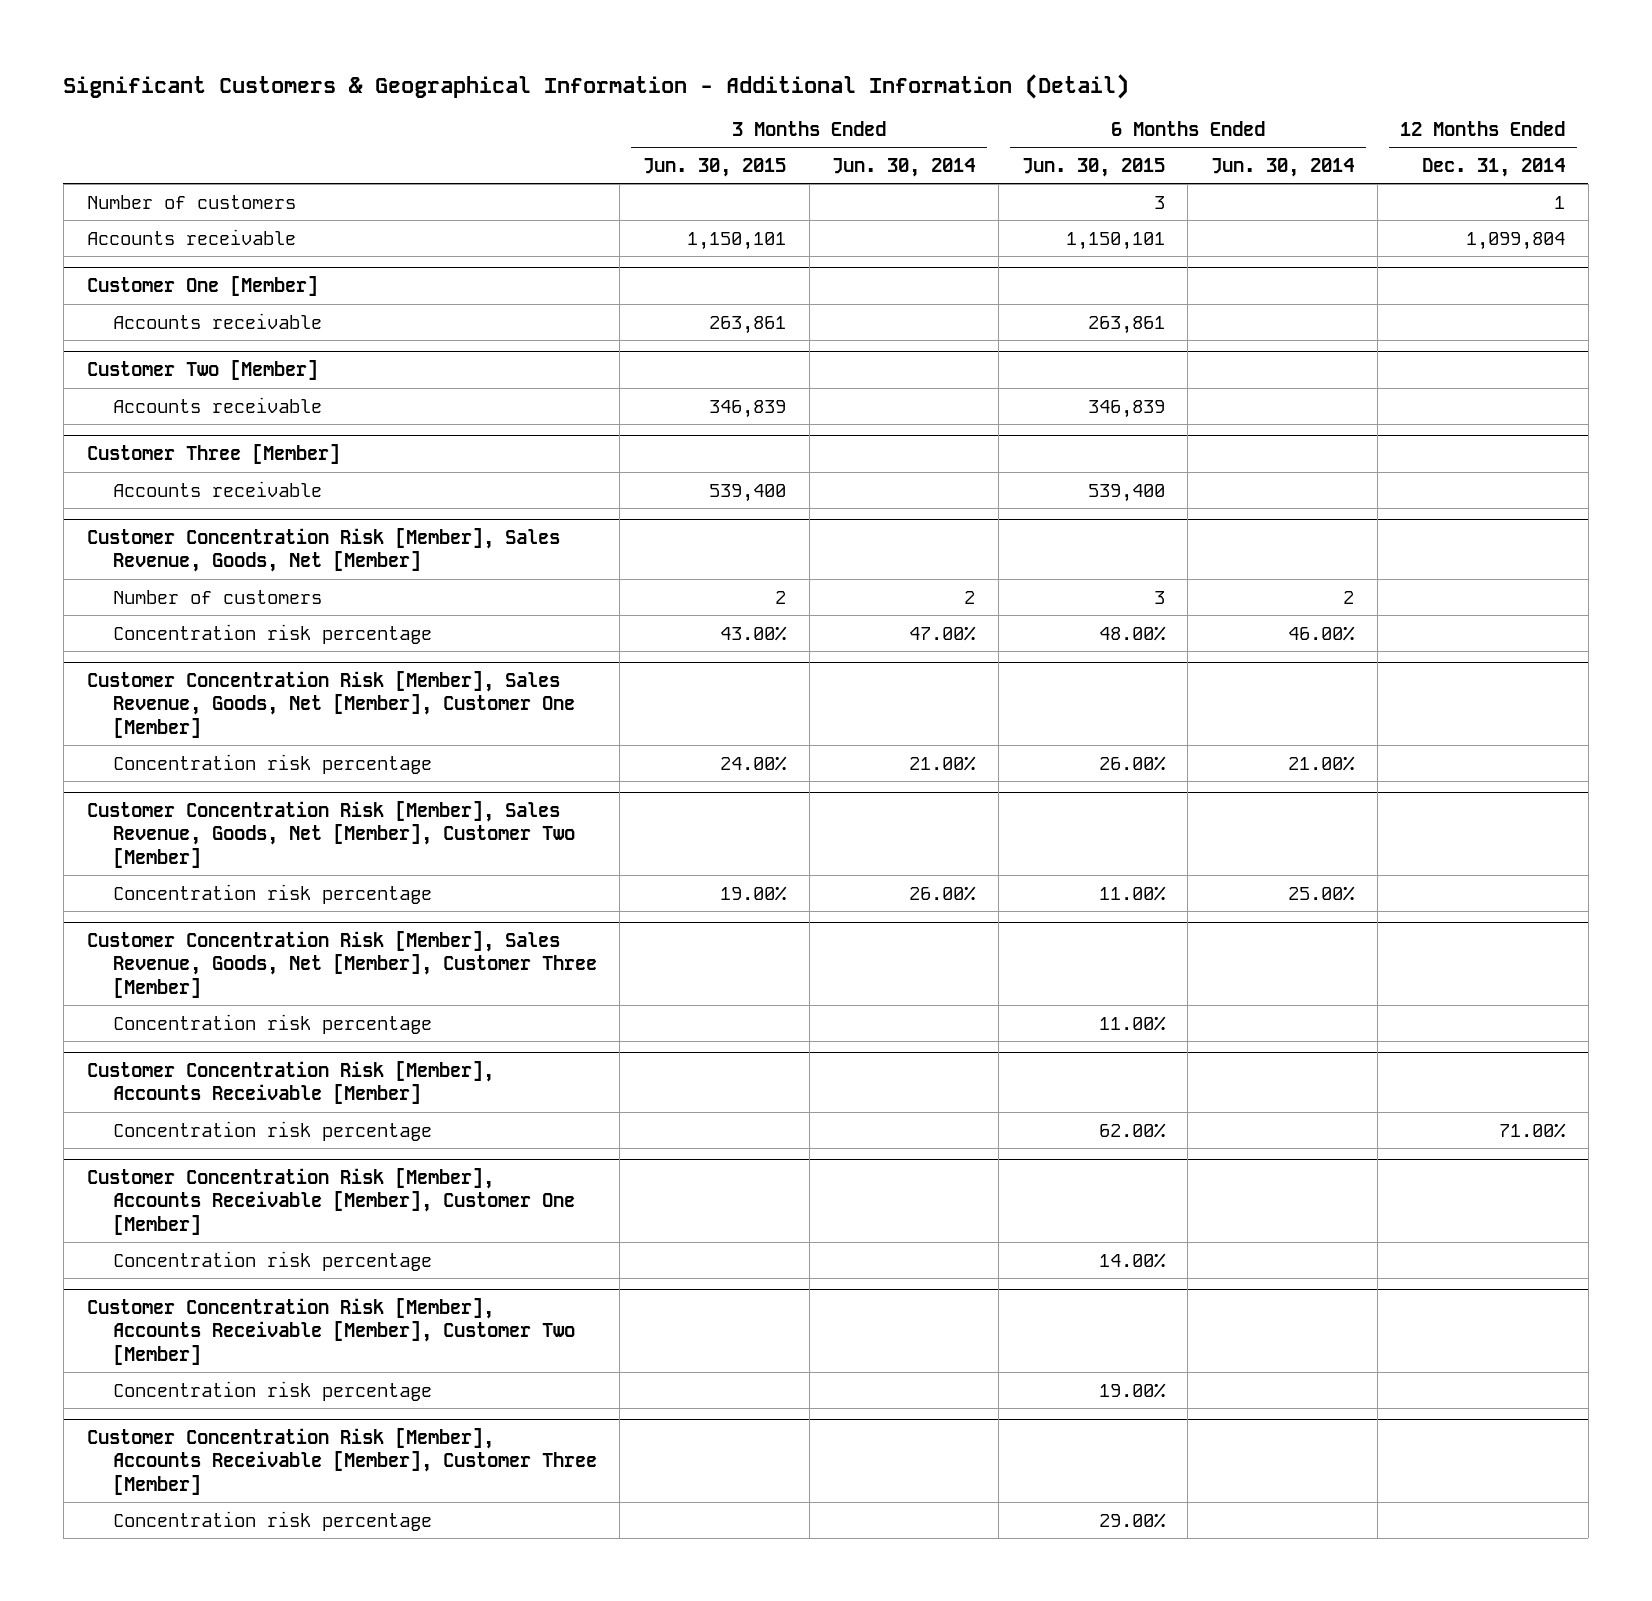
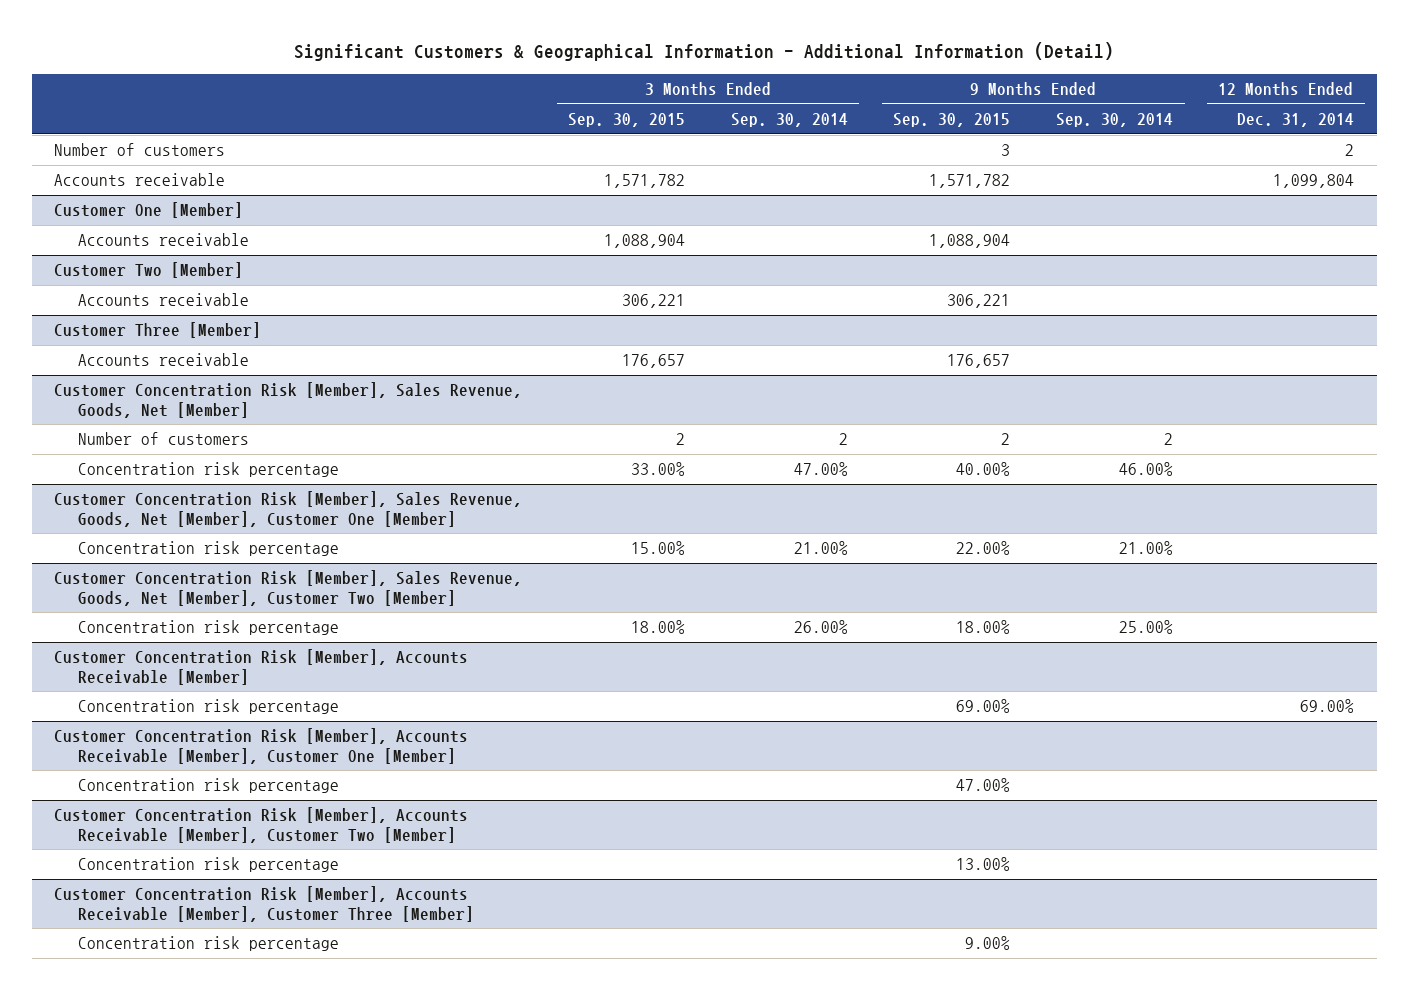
- | 3 Months Ended Jun. 30, 2015 | 3 Months Ended Jun. 30, 2014 | 6 Months Ended Jun. 30, 2015 | 6 Months Ended Jun. 30, 2014 | 12 Months Ended Dec. 31, 2014
+ | 3 Months Ended Sep. 30, 2015 | 3 Months Ended Sep. 30, 2014 | 9 Months Ended Sep. 30, 2015 | 9 Months Ended Sep. 30, 2014 | 12 Months Ended Dec. 31, 2014
- Number of customers | | | 3 | | 1
+ Number of customers | | | 3 | | 2
- Customer Concentration Risk [Member], Sales Revenue, Goods, Net [Member], Customer Three [Member]
- Concentration risk percentage | | | 11.00% | |
@ Customer Concentration Risk [Member], Accounts Receivable [Member]
- Concentration risk percentage | | | 62.00% | | 71.00%
+ Concentration risk percentage | | | 69.00% | | 69.00%

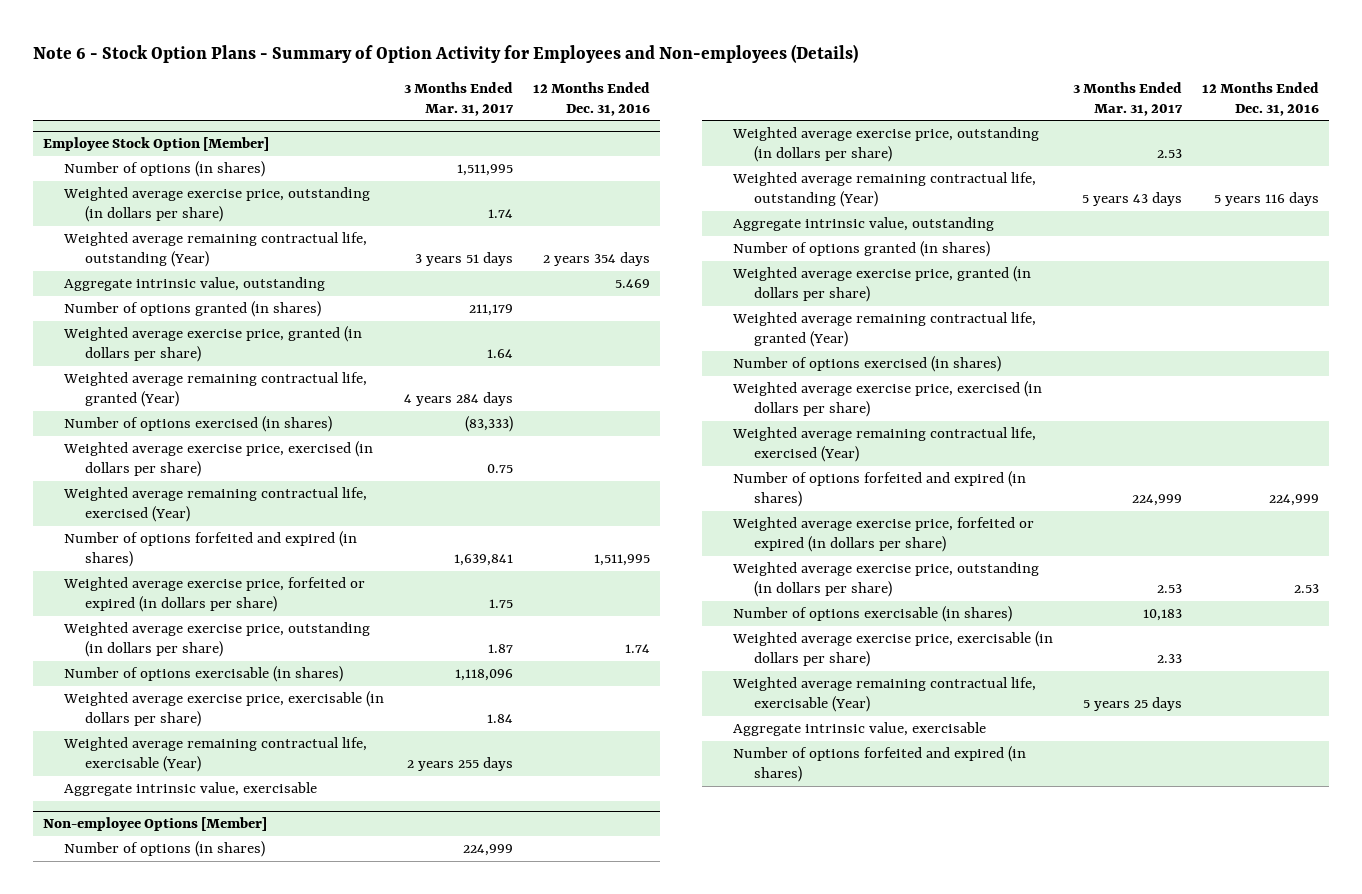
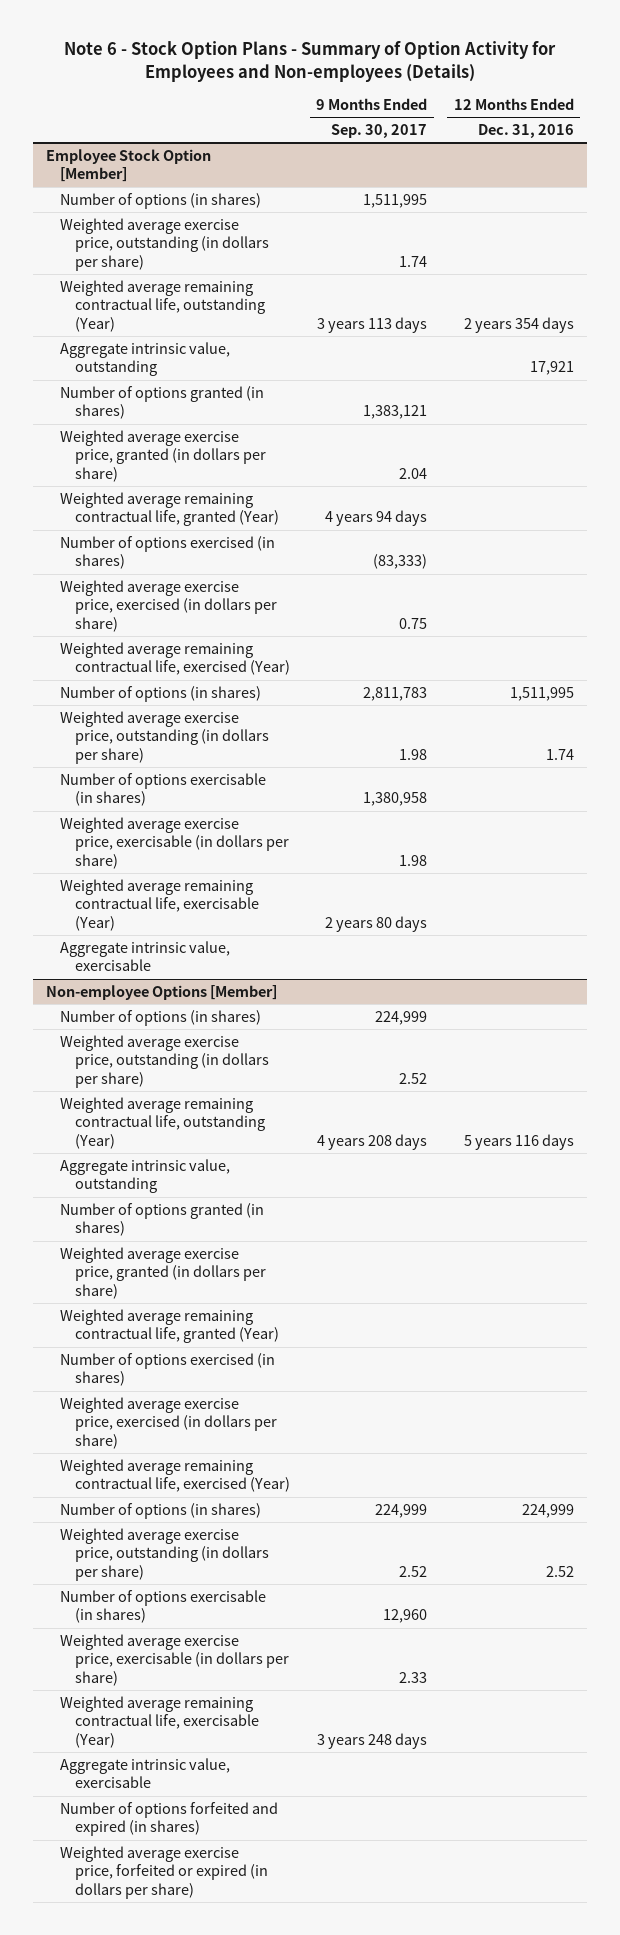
- | 3 Months Ended Mar. 31, 2017 | 12 Months Ended Dec. 31, 2016
+ | 9 Months Ended Sep. 30, 2017 | 12 Months Ended Dec. 31, 2016
@ Employee Stock Option [Member]
- Aggregate intrinsic value, outstanding | | 5.469
+ Aggregate intrinsic value, outstanding | | 17,921
- Number of options forfeited and expired (in shares) | 1,639,841 | 1,511,995
- Weighted average exercise price, forfeited or expired (in dollars per share) | 1.75 |
+ Number of options (in shares) | 2,811,783 | 1,511,995
@ Non-employee Options [Member]
- Number of options forfeited and expired (in shares) | 224,999 | 224,999
- Weighted average exercise price, outstanding (in dollars per share) | 2.53 | 2.53
+ Number of options (in shares) | 224,999 | 224,999
+ Weighted average exercise price, outstanding (in dollars per share) | 2.52 | 2.52
moved down: Weighted average exercise price, forfeited or expired (in dollars per share)

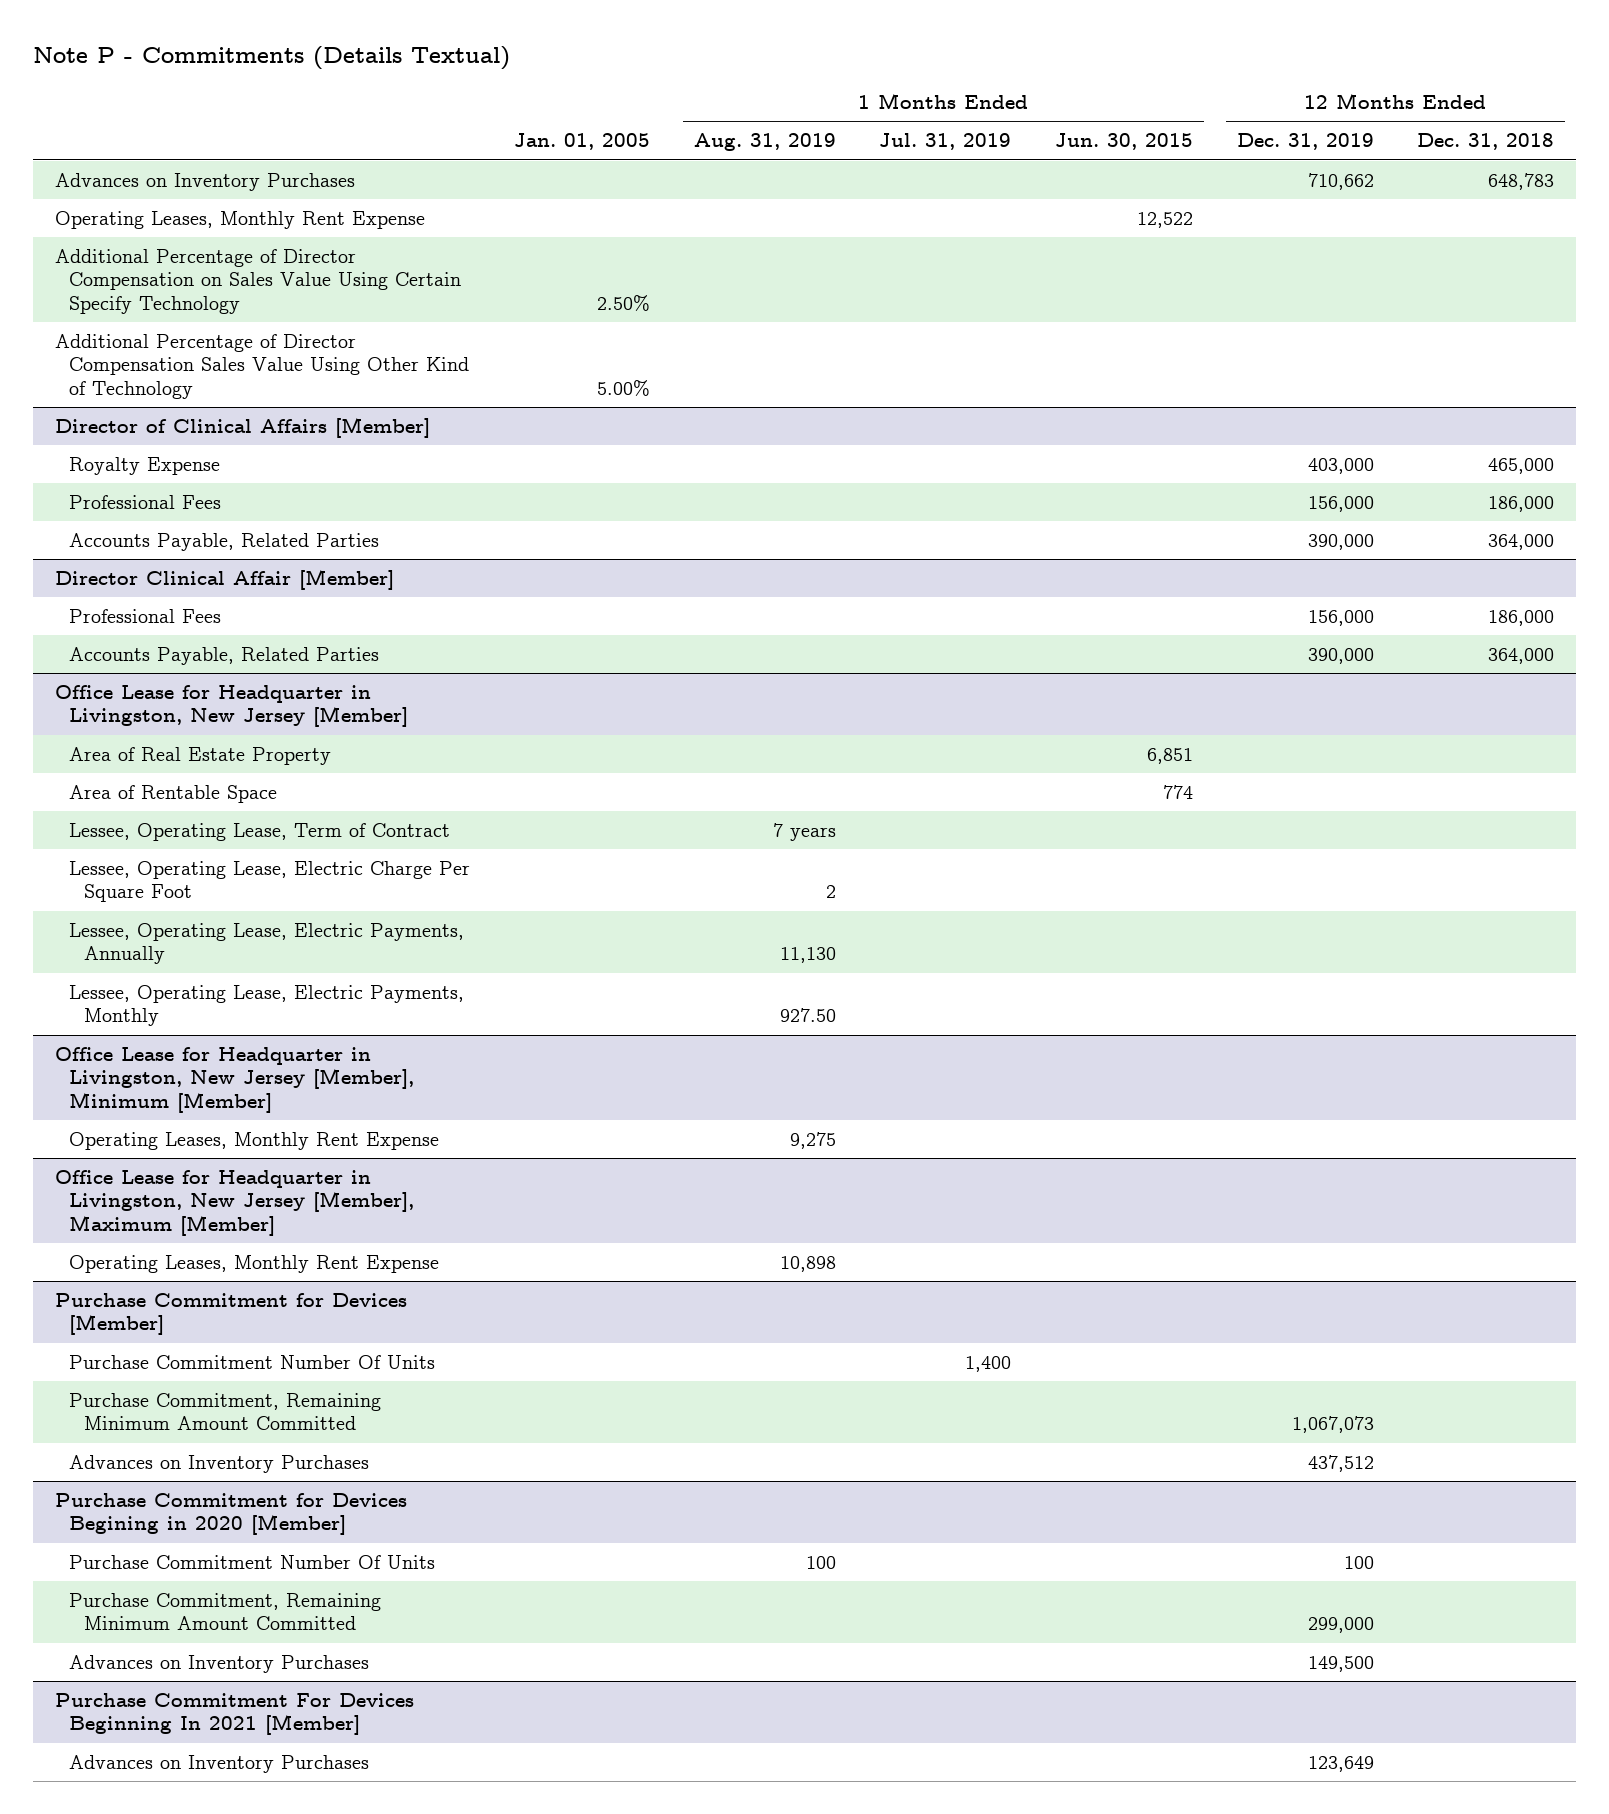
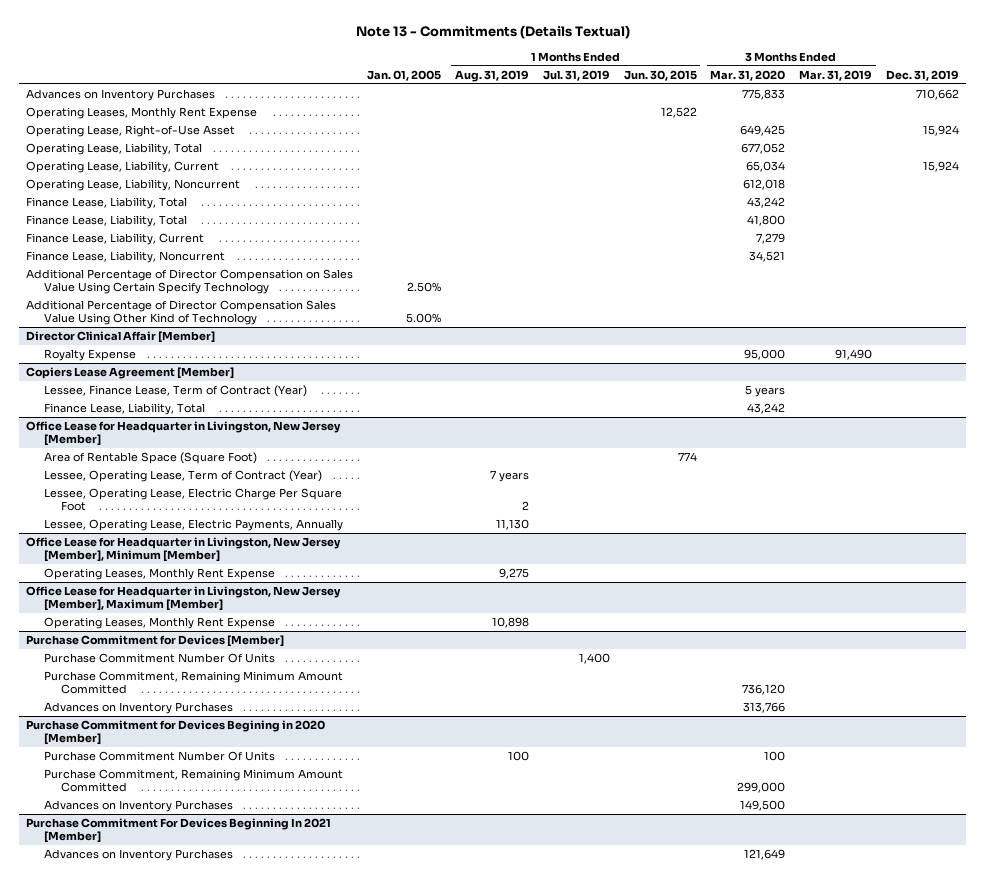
- Note P - Commitments (Details Textual)
+ Note 13 - Commitments (Details Textual)
- | Jan. 01, 2005 | 1 Months Ended Aug. 31, 2019 | 1 Months Ended Jul. 31, 2019 | 1 Months Ended Jun. 30, 2015 | 12 Months Ended Dec. 31, 2019 | 12 Months Ended Dec. 31, 2018
+ | Jan. 01, 2005 | 1 Months Ended Aug. 31, 2019 | 1 Months Ended Jul. 31, 2019 | 1 Months Ended Jun. 30, 2015 | 3 Months Ended Mar. 31, 2020 | 3 Months Ended Mar. 31, 2019 | Dec. 31, 2019
+ Operating Lease, Right-of-Use Asset | | | | | 649,425 | | 15,924
+ Operating Lease, Liability, Total | | | | | 677,052 | |
+ Operating Lease, Liability, Current | | | | | 65,034 | | 15,924
+ Operating Lease, Liability, Noncurrent | | | | | 612,018 | |
+ Finance Lease, Liability, Total | | | | | 43,242 | |
+ Finance Lease, Liability, Total | | | | | 41,800 | |
+ Finance Lease, Liability, Current | | | | | 7,279 | |
+ Finance Lease, Liability, Noncurrent | | | | | 34,521 | |
- Director of Clinical Affairs [Member]
- Royalty Expense | | | | | 403,000 | 465,000
- Professional Fees | | | | | 156,000 | 186,000
- Accounts Payable, Related Parties | | | | | 390,000 | 364,000
@ Director Clinical Affair [Member]
- Professional Fees | | | | | 156,000 | 186,000
- Accounts Payable, Related Parties | | | | | 390,000 | 364,000
+ Royalty Expense | | | | | 95,000 | 91,490 |
+ Copiers Lease Agreement [Member]
+ Lessee, Finance Lease, Term of Contract (Year) | | | | | 5 years | |
+ Finance Lease, Liability, Total | | | | | 43,242 | |
@ Office Lease for Headquarter in Livingston, New Jersey [Member]
- Area of Real Estate Property | | | | 6,851 | |
- Area of Rentable Space | | | | 774 | |
- Lessee, Operating Lease, Term of Contract | | 7 years | | | |
+ Area of Rentable Space (Square Foot) | | | | 774 | | |
+ Lessee, Operating Lease, Term of Contract (Year) | | 7 years | | | | |
- Lessee, Operating Lease, Electric Payments, Monthly | | 927.50 | | | |

